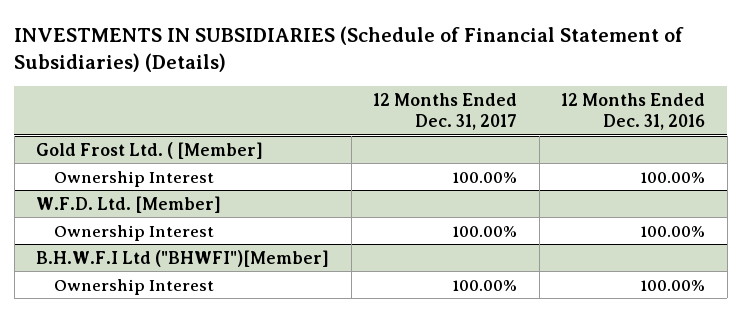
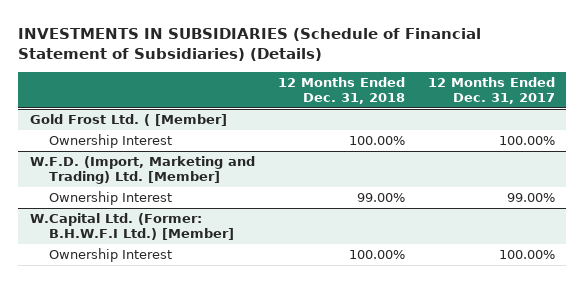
- | 12 Months Ended Dec. 31, 2017 | 12 Months Ended Dec. 31, 2016
+ | 12 Months Ended Dec. 31, 2018 | 12 Months Ended Dec. 31, 2017
- W.F.D. Ltd. [Member]
- Ownership Interest | 100.00% | 100.00%
- B.H.W.F.I Ltd ("BHWFI")[Member]
+ W.F.D. (Import, Marketing and Trading) Ltd. [Member]
+ Ownership Interest | 99.00% | 99.00%
+ W.Capital Ltd. (Former: B.H.W.F.I Ltd.) [Member]

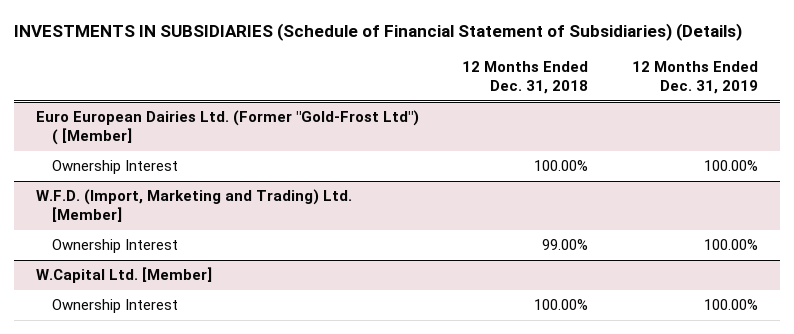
- | 12 Months Ended Dec. 31, 2018 | 12 Months Ended Dec. 31, 2017
+ | 12 Months Ended Dec. 31, 2018 | 12 Months Ended Dec. 31, 2019
- Gold Frost Ltd. ( [Member]
+ Euro European Dairies Ltd. (Former "Gold-Frost Ltd") ( [Member]
- W.Capital Ltd. (Former: B.H.W.F.I Ltd.) [Member]
+ W.Capital Ltd. [Member]

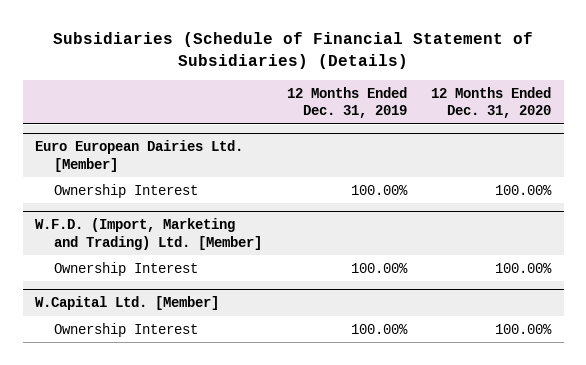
- INVESTMENTS IN SUBSIDIARIES (Schedule of Financial Statement of Subsidiaries) (Details)
+ Subsidiaries (Schedule of Financial Statement of Subsidiaries) (Details)
- | 12 Months Ended Dec. 31, 2018 | 12 Months Ended Dec. 31, 2019
+ | 12 Months Ended Dec. 31, 2019 | 12 Months Ended Dec. 31, 2020
- Euro European Dairies Ltd. (Former "Gold-Frost Ltd") ( [Member]
+ Euro European Dairies Ltd. [Member]

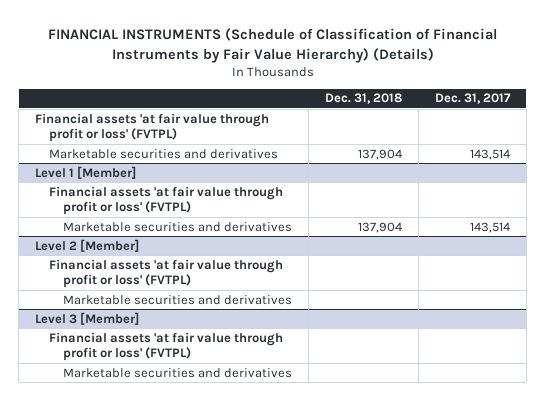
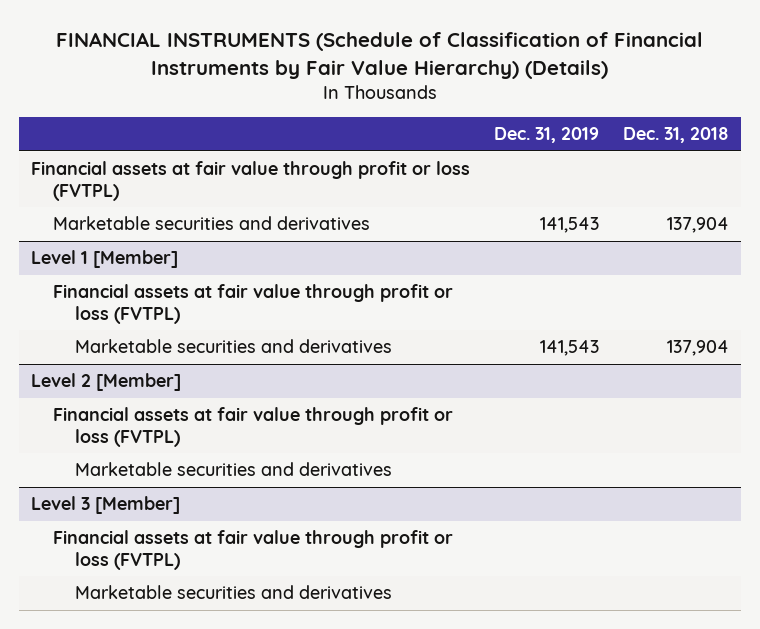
- | Dec. 31, 2018 | Dec. 31, 2017
+ | Dec. 31, 2019 | Dec. 31, 2018
- Financial assets 'at fair value through profit or loss' (FVTPL)
+ Financial assets at fair value through profit or loss (FVTPL)
@ Level 1 [Member]
- Financial assets 'at fair value through profit or loss' (FVTPL)
+ Financial assets at fair value through profit or loss (FVTPL)
@ Level 2 [Member]
- Financial assets 'at fair value through profit or loss' (FVTPL)
+ Financial assets at fair value through profit or loss (FVTPL)
@ Level 3 [Member]
- Financial assets 'at fair value through profit or loss' (FVTPL)
+ Financial assets at fair value through profit or loss (FVTPL)

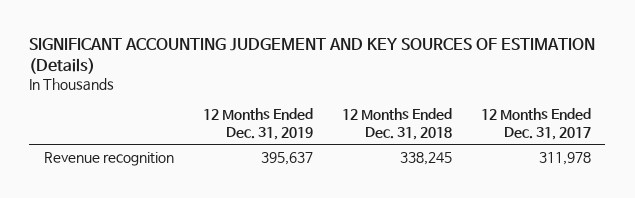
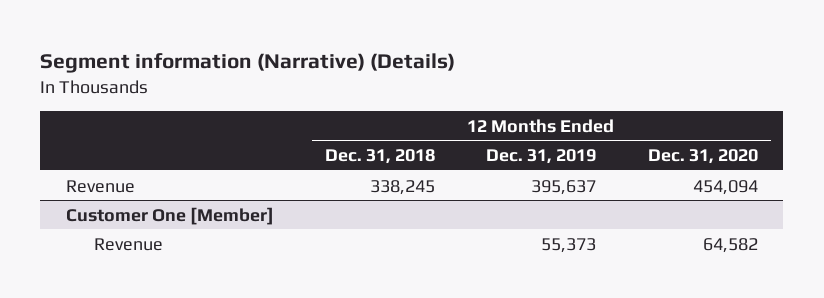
- SIGNIFICANT ACCOUNTING JUDGEMENT AND KEY SOURCES OF ESTIMATION (Details)
+ Segment information (Narrative) (Details)
- | 12 Months Ended Dec. 31, 2019 | 12 Months Ended Dec. 31, 2018 | 12 Months Ended Dec. 31, 2017
+ | 12 Months Ended Dec. 31, 2018 | 12 Months Ended Dec. 31, 2019 | 12 Months Ended Dec. 31, 2020
- Revenue recognition | 395,637 | 338,245 | 311,978
+ Revenue | 338,245 | 395,637 | 454,094
+ Customer One [Member]
+ Revenue | | 55,373 | 64,582

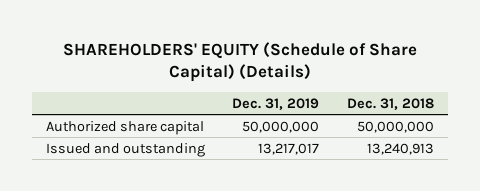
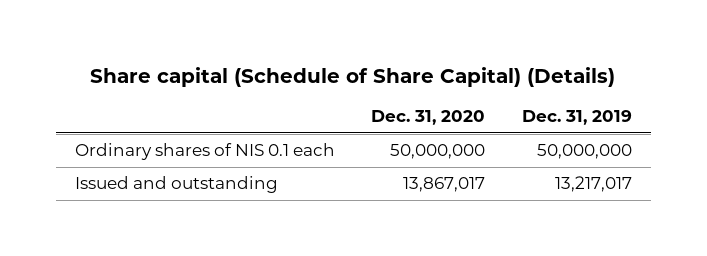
- SHAREHOLDERS' EQUITY (Schedule of Share Capital) (Details)
+ Share capital (Schedule of Share Capital) (Details)
- | Dec. 31, 2019 | Dec. 31, 2018
+ | Dec. 31, 2020 | Dec. 31, 2019
- Authorized share capital | 50,000,000 | 50,000,000
+ Ordinary shares of NIS 0.1 each | 50,000,000 | 50,000,000

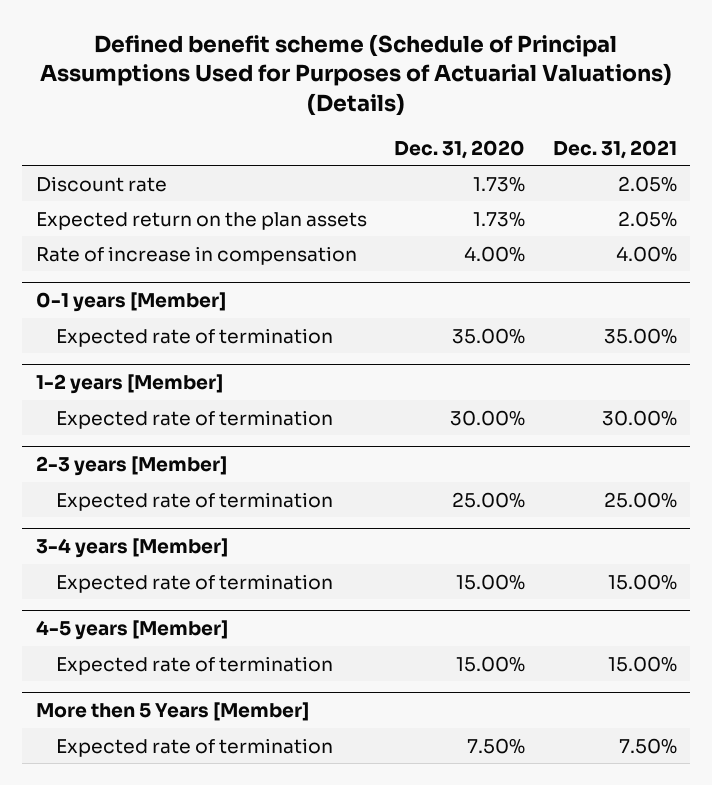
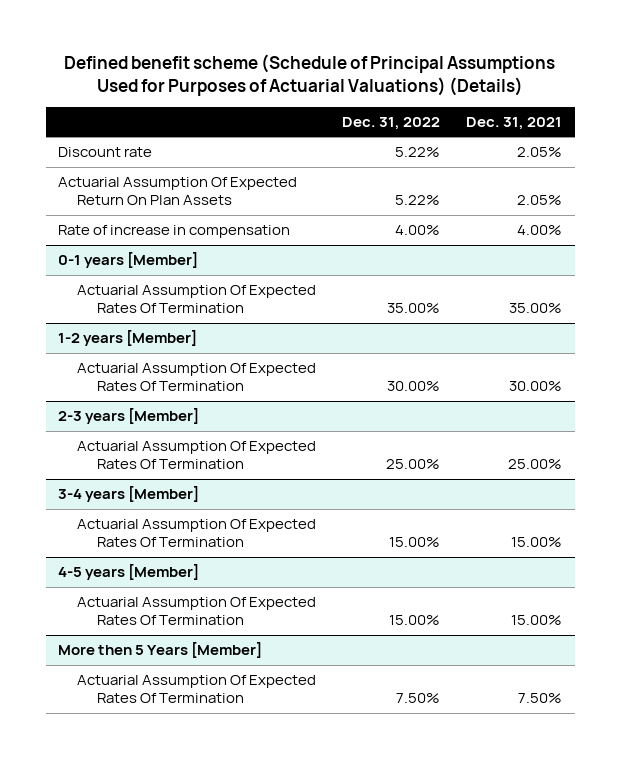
- | Dec. 31, 2020 | Dec. 31, 2021
+ | Dec. 31, 2022 | Dec. 31, 2021
- Expected return on the plan assets | 1.73% | 2.05%
+ Actuarial Assumption Of Expected Return On Plan Assets | 5.22% | 2.05%
@ 0-1 years [Member]
- Expected rate of termination | 35.00% | 35.00%
+ Actuarial Assumption Of Expected Rates Of Termination | 35.00% | 35.00%
@ 1-2 years [Member]
- Expected rate of termination | 30.00% | 30.00%
+ Actuarial Assumption Of Expected Rates Of Termination | 30.00% | 30.00%
@ 2-3 years [Member]
- Expected rate of termination | 25.00% | 25.00%
+ Actuarial Assumption Of Expected Rates Of Termination | 25.00% | 25.00%
@ 3-4 years [Member]
- Expected rate of termination | 15.00% | 15.00%
+ Actuarial Assumption Of Expected Rates Of Termination | 15.00% | 15.00%
@ 4-5 years [Member]
- Expected rate of termination | 15.00% | 15.00%
+ Actuarial Assumption Of Expected Rates Of Termination | 15.00% | 15.00%
@ More then 5 Years [Member]
- Expected rate of termination | 7.50% | 7.50%
+ Actuarial Assumption Of Expected Rates Of Termination | 7.50% | 7.50%

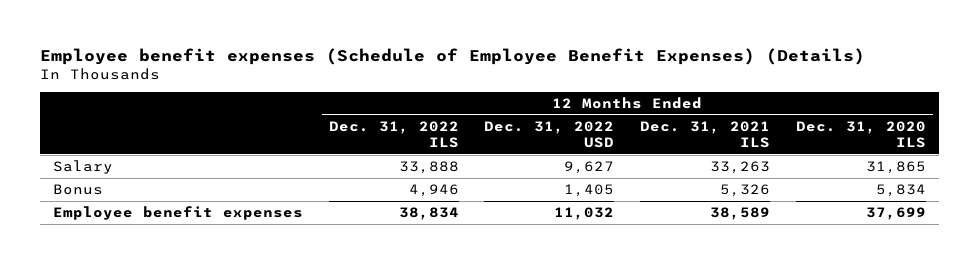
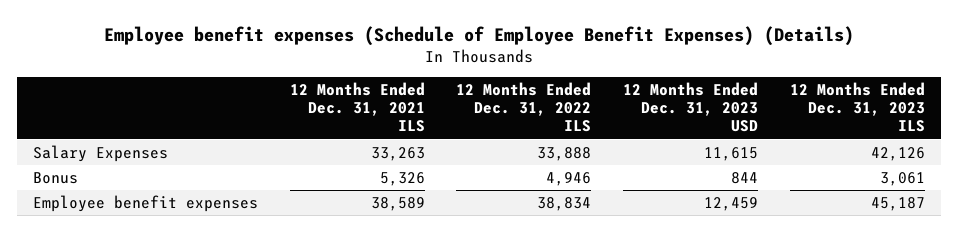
- | 12 Months Ended Dec. 31, 2022 ILS | 12 Months Ended Dec. 31, 2022 USD | 12 Months Ended Dec. 31, 2021 ILS | 12 Months Ended Dec. 31, 2020 ILS
+ | 12 Months Ended Dec. 31, 2021 ILS | 12 Months Ended Dec. 31, 2022 ILS | 12 Months Ended Dec. 31, 2023 USD | 12 Months Ended Dec. 31, 2023 ILS
- Salary | 33,888 | 9,627 | 33,263 | 31,865
+ Salary Expenses | 33,263 | 33,888 | 11,615 | 42,126

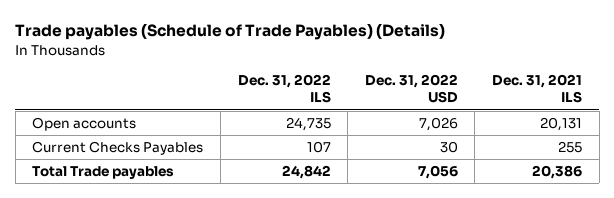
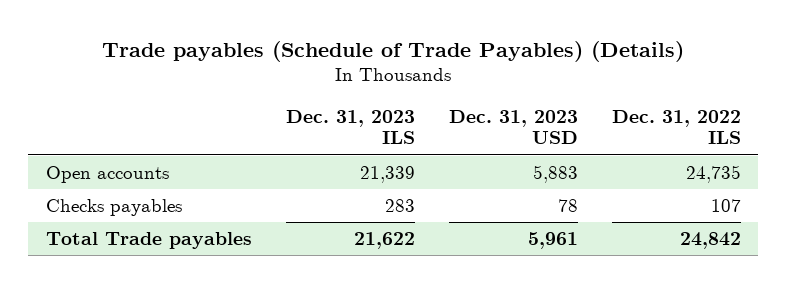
- | Dec. 31, 2022 ILS | Dec. 31, 2022 USD | Dec. 31, 2021 ILS
+ | Dec. 31, 2023 ILS | Dec. 31, 2023 USD | Dec. 31, 2022 ILS
- Current Checks Payables | 107 | 30 | 255
+ Checks payables | 283 | 78 | 107

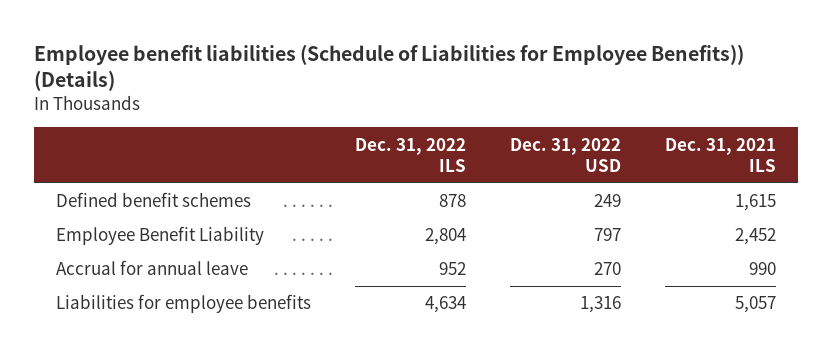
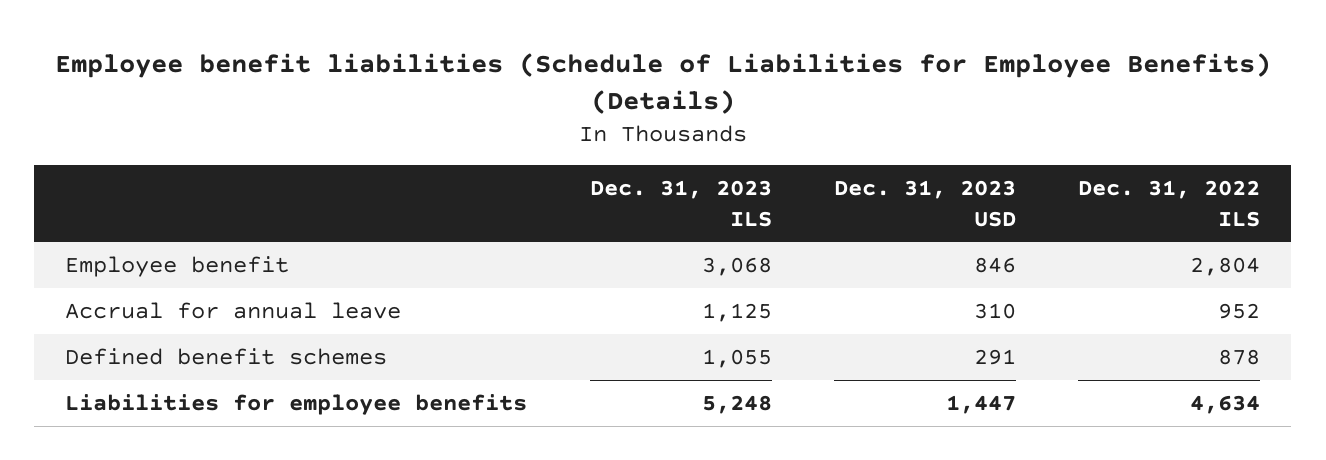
- Employee benefit liabilities (Schedule of Liabilities for Employee Benefits)) (Details)
+ Employee benefit liabilities (Schedule of Liabilities for Employee Benefits) (Details)
- | Dec. 31, 2022 ILS | Dec. 31, 2022 USD | Dec. 31, 2021 ILS
+ | Dec. 31, 2023 ILS | Dec. 31, 2023 USD | Dec. 31, 2022 ILS
- Employee Benefit Liability | 2,804 | 797 | 2,452
+ Employee benefit | 3,068 | 846 | 2,804
moved down: Defined benefit schemes | 1,055 | 291 | 878

